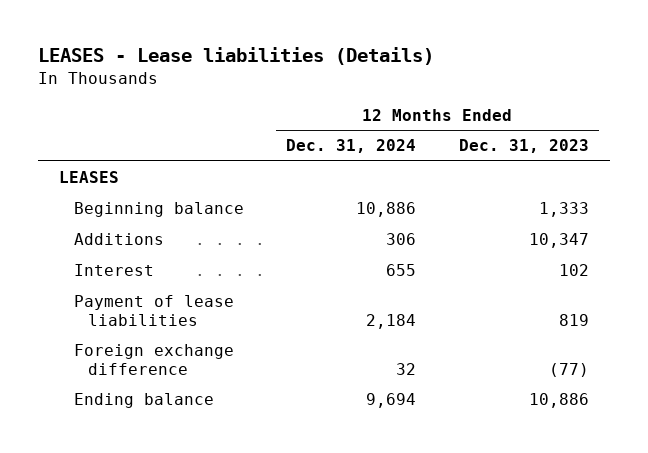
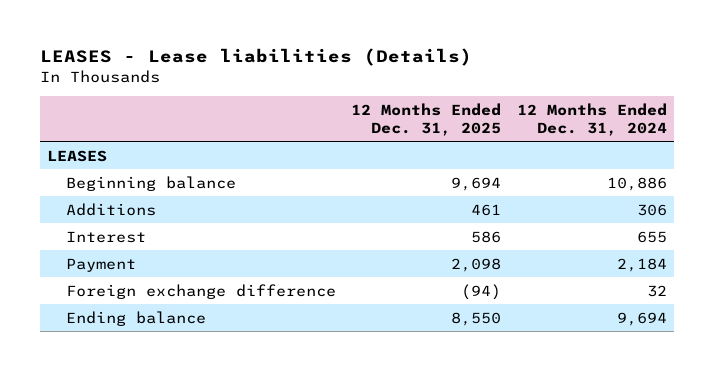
- | 12 Months Ended Dec. 31, 2024 | 12 Months Ended Dec. 31, 2023
+ | 12 Months Ended Dec. 31, 2025 | 12 Months Ended Dec. 31, 2024
- Payment of lease liabilities | 2,184 | 819
+ Payment | 2,098 | 2,184

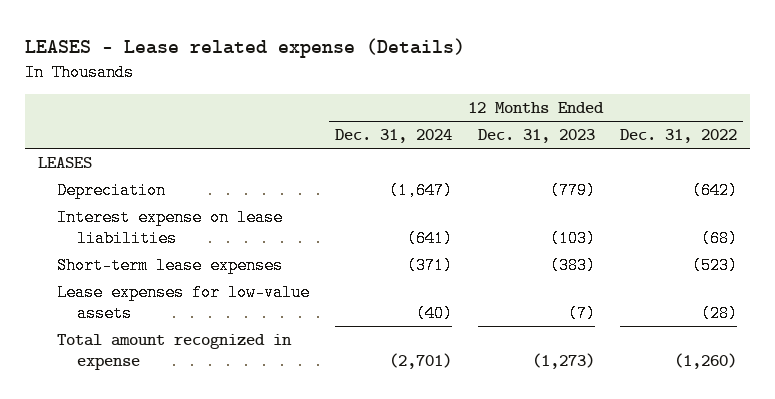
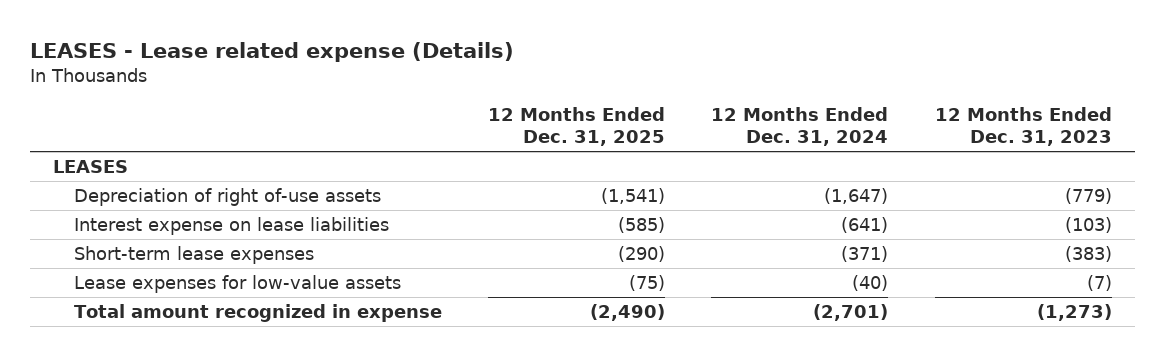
- | 12 Months Ended Dec. 31, 2024 | 12 Months Ended Dec. 31, 2023 | 12 Months Ended Dec. 31, 2022
+ | 12 Months Ended Dec. 31, 2025 | 12 Months Ended Dec. 31, 2024 | 12 Months Ended Dec. 31, 2023
- Depreciation | (1,647) | (779) | (642)
+ Depreciation of right of-use assets | (1,541) | (1,647) | (779)

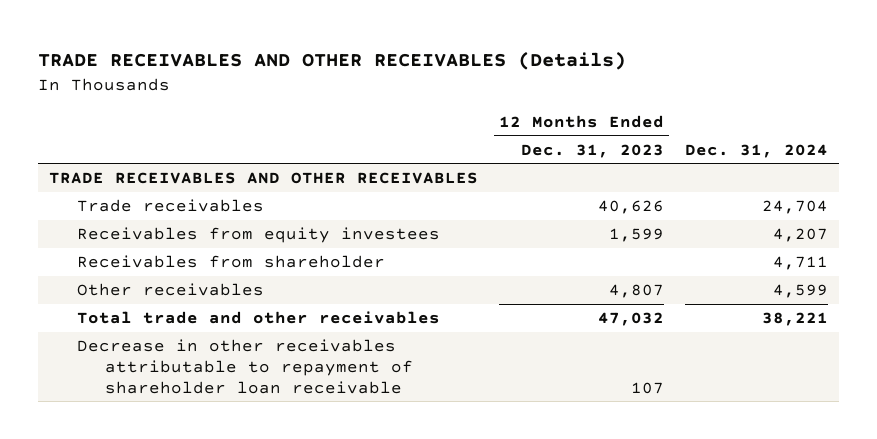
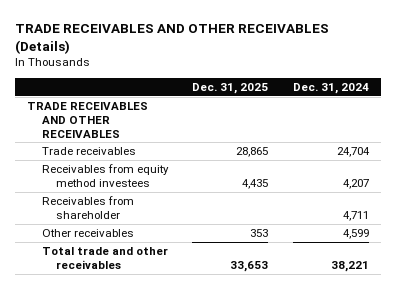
- | 12 Months Ended Dec. 31, 2023 | Dec. 31, 2024
+ | Dec. 31, 2025 | Dec. 31, 2024
- Receivables from equity investees | 1,599 | 4,207
+ Receivables from equity method investees | 4,435 | 4,207
- Decrease in other receivables attributable to repayment of shareholder loan receivable | 107 |

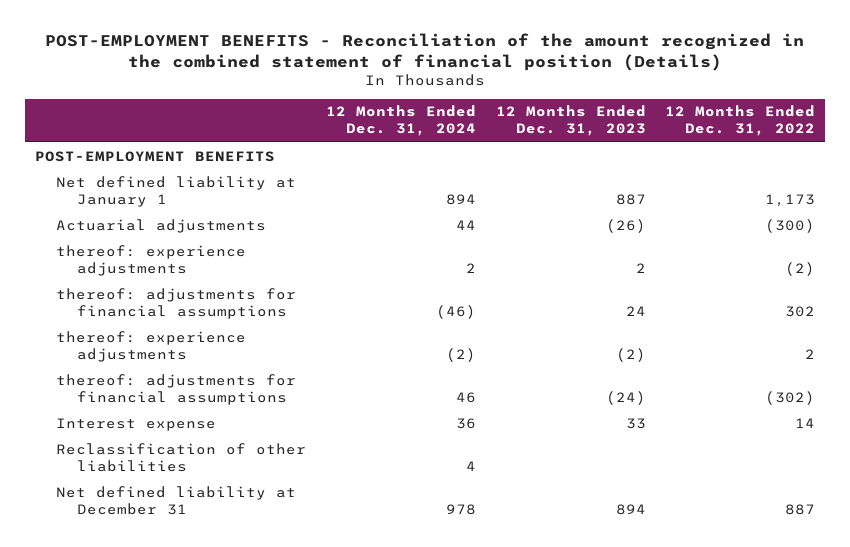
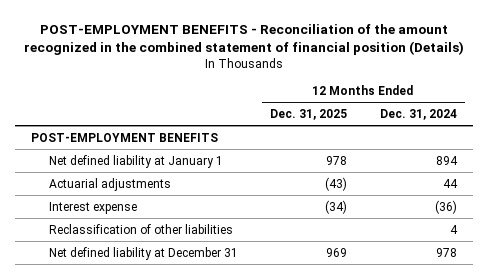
- | 12 Months Ended Dec. 31, 2024 | 12 Months Ended Dec. 31, 2023 | 12 Months Ended Dec. 31, 2022
+ | 12 Months Ended Dec. 31, 2025 | 12 Months Ended Dec. 31, 2024
- thereof: experience adjustments | 2 | 2 | (2)
- thereof: adjustments for financial assumptions | (46) | 24 | 302
- thereof: experience adjustments | (2) | (2) | 2
- thereof: adjustments for financial assumptions | 46 | (24) | (302)
- Interest expense | 36 | 33 | 14
+ Interest expense | (34) | (36)

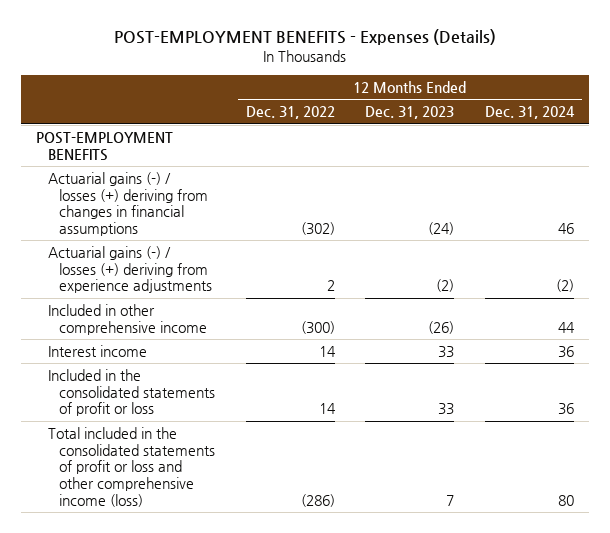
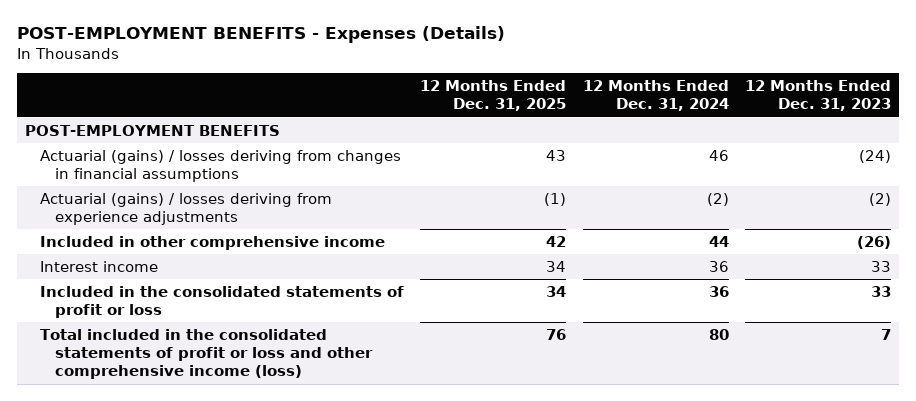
- | 12 Months Ended Dec. 31, 2022 | 12 Months Ended Dec. 31, 2023 | 12 Months Ended Dec. 31, 2024
+ | 12 Months Ended Dec. 31, 2025 | 12 Months Ended Dec. 31, 2024 | 12 Months Ended Dec. 31, 2023
- Actuarial gains (-) / losses (+) deriving from changes in financial assumptions | (302) | (24) | 46
- Actuarial gains (-) / losses (+) deriving from experience adjustments | 2 | (2) | (2)
+ Actuarial (gains) / losses deriving from changes in financial assumptions | 43 | 46 | (24)
+ Actuarial (gains) / losses deriving from experience adjustments | (1) | (2) | (2)

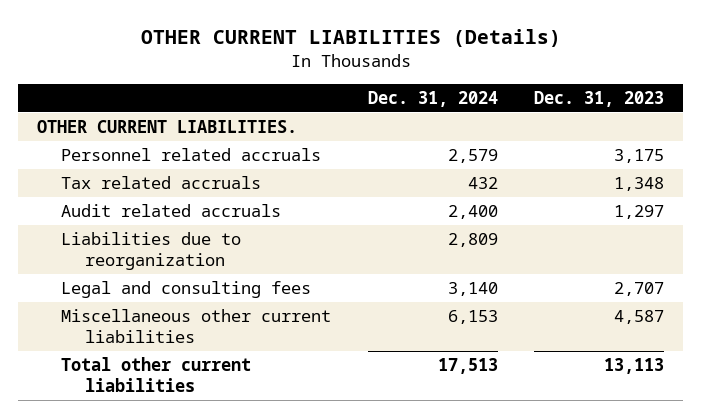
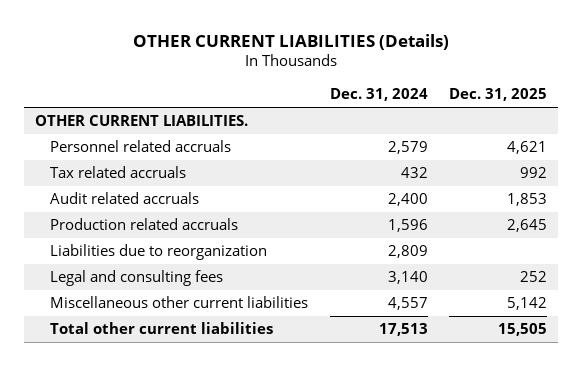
- | Dec. 31, 2024 | Dec. 31, 2023
+ | Dec. 31, 2024 | Dec. 31, 2025
+ Production related accruals | 1,596 | 2,645
- Miscellaneous other current liabilities | 6,153 | 4,587
+ Miscellaneous other current liabilities | 4,557 | 5,142

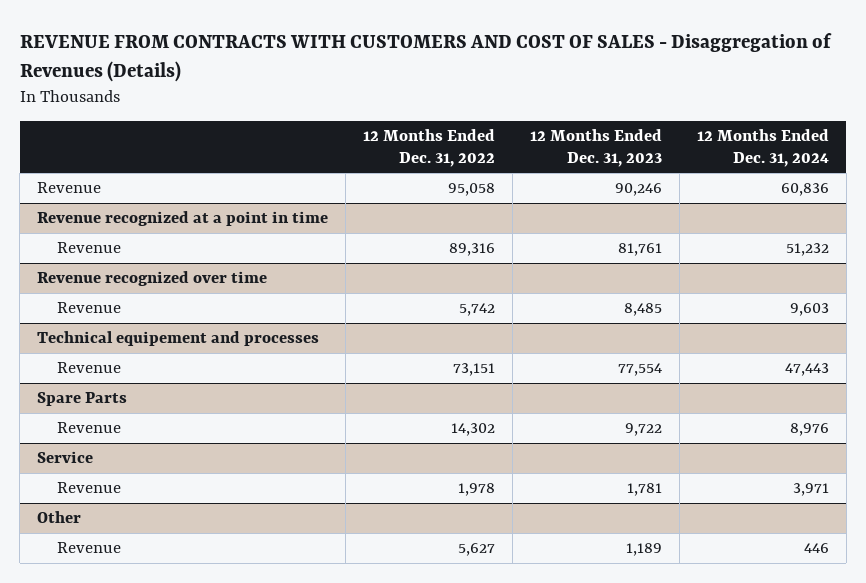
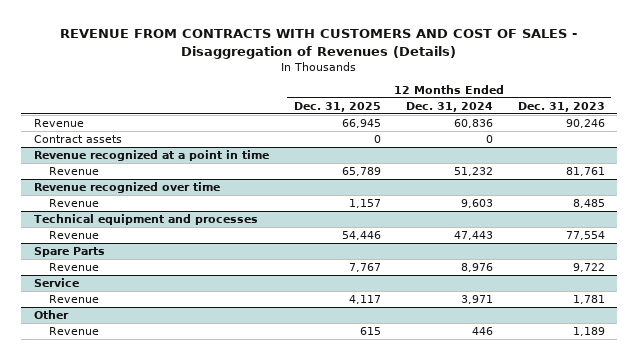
- | 12 Months Ended Dec. 31, 2022 | 12 Months Ended Dec. 31, 2023 | 12 Months Ended Dec. 31, 2024
+ | 12 Months Ended Dec. 31, 2025 | 12 Months Ended Dec. 31, 2024 | 12 Months Ended Dec. 31, 2023
+ Contract assets | 0 | 0 |
- Technical equipement and processes
+ Technical equipment and processes

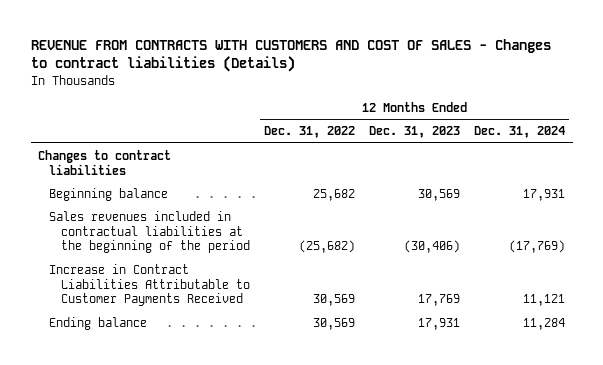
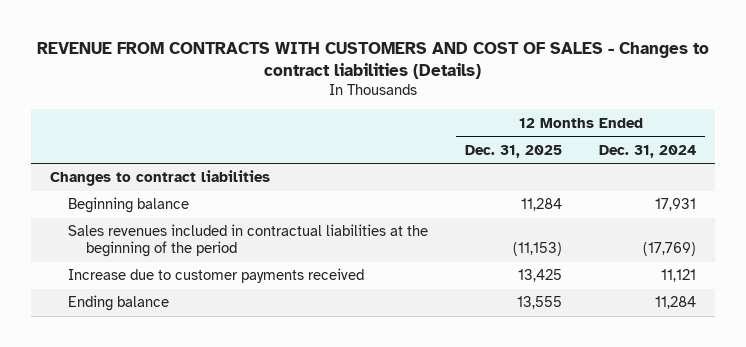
- | 12 Months Ended Dec. 31, 2022 | 12 Months Ended Dec. 31, 2023 | 12 Months Ended Dec. 31, 2024
+ | 12 Months Ended Dec. 31, 2025 | 12 Months Ended Dec. 31, 2024
- Increase in Contract Liabilities Attributable to Customer Payments Received | 30,569 | 17,769 | 11,121
+ Increase due to customer payments received | 13,425 | 11,121

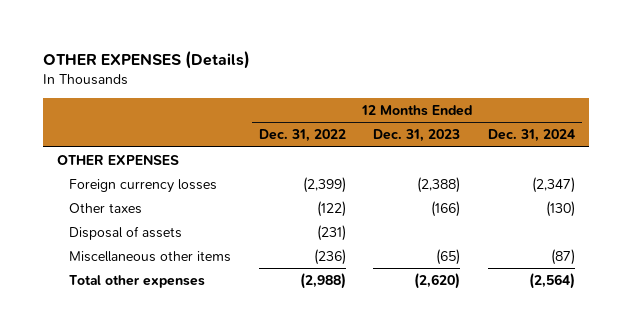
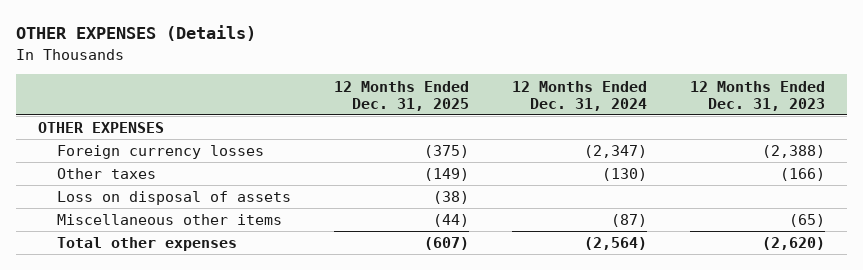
- | 12 Months Ended Dec. 31, 2022 | 12 Months Ended Dec. 31, 2023 | 12 Months Ended Dec. 31, 2024
+ | 12 Months Ended Dec. 31, 2025 | 12 Months Ended Dec. 31, 2024 | 12 Months Ended Dec. 31, 2023
- Disposal of assets | (231) | |
+ Loss on disposal of assets | (38) | |

